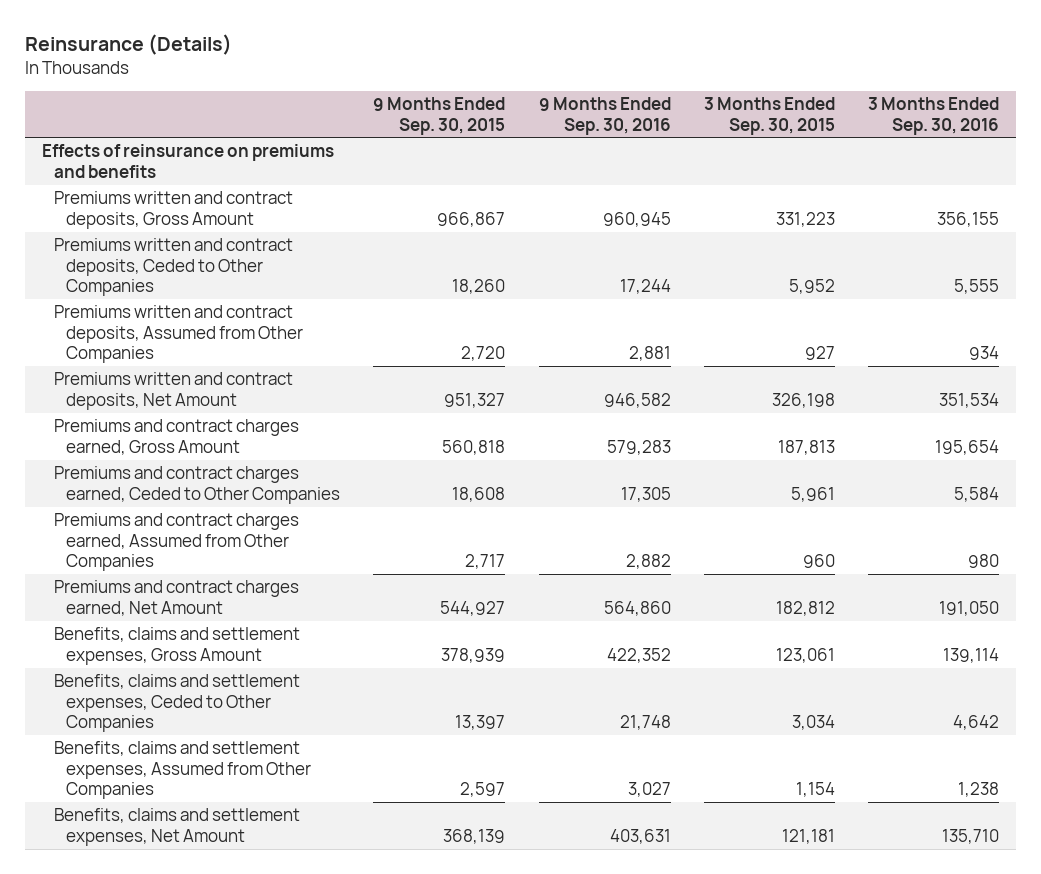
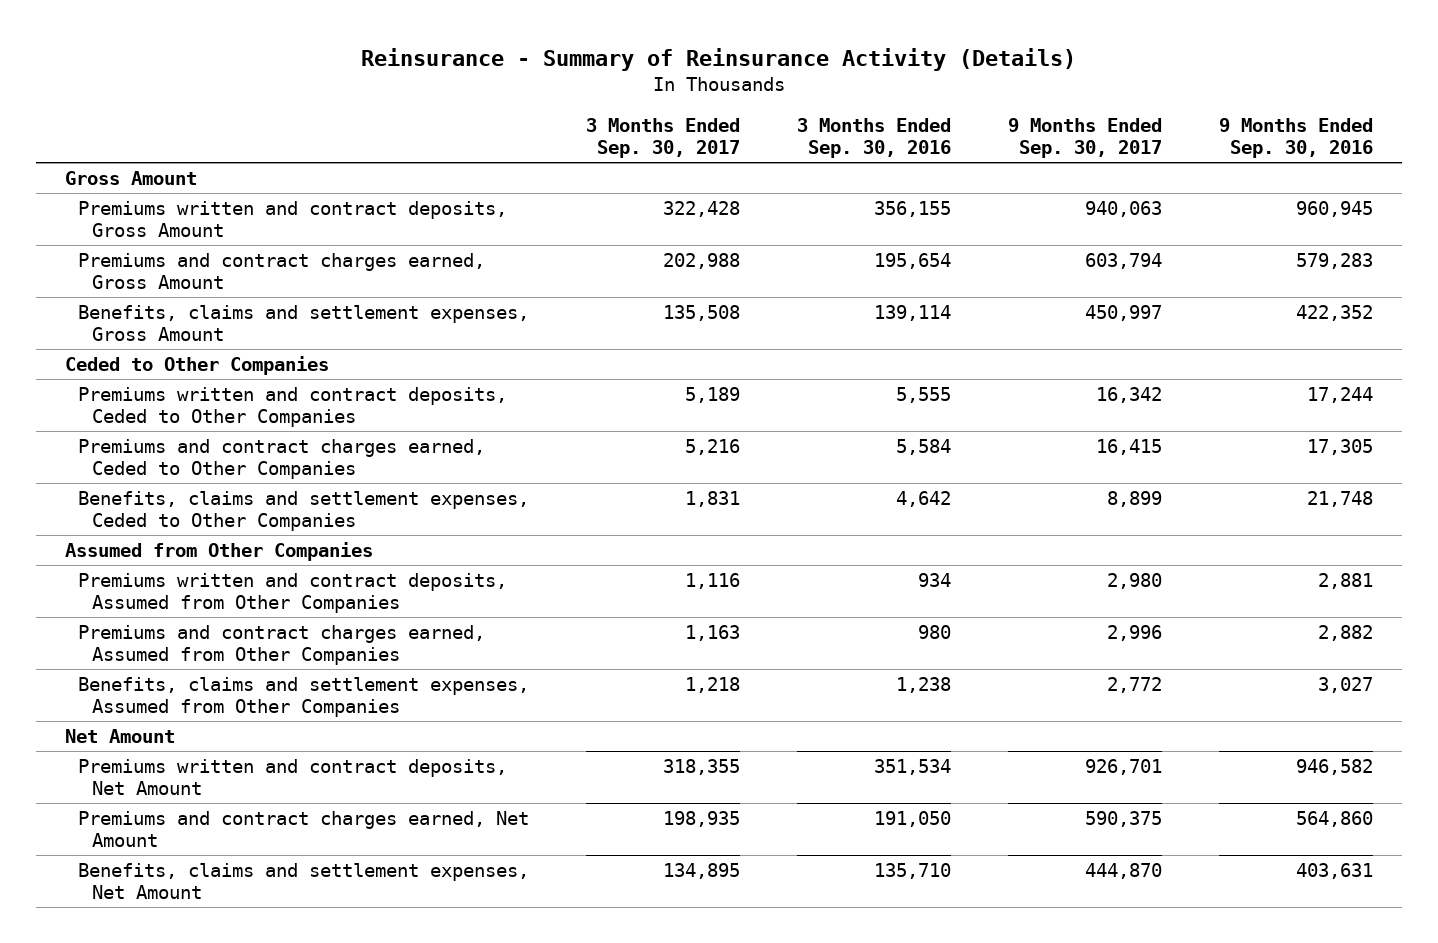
- Reinsurance (Details)
+ Reinsurance - Summary of Reinsurance Activity (Details)
- | 9 Months Ended Sep. 30, 2015 | 9 Months Ended Sep. 30, 2016 | 3 Months Ended Sep. 30, 2015 | 3 Months Ended Sep. 30, 2016
+ | 3 Months Ended Sep. 30, 2017 | 3 Months Ended Sep. 30, 2016 | 9 Months Ended Sep. 30, 2017 | 9 Months Ended Sep. 30, 2016
- Effects of reinsurance on premiums and benefits
+ Gross Amount
+ Ceded to Other Companies
moved down: Premiums written and contract deposits, Ceded to Other Companies | 5,189 | 5,555 | 16,342 | 17,244
moved down: Premiums and contract charges earned, Ceded to Other Companies | 5,216 | 5,584 | 16,415 | 17,305
+ Assumed from Other Companies
moved down: Premiums written and contract deposits, Assumed from Other Companies | 1,116 | 934 | 2,980 | 2,881
moved down: Premiums and contract charges earned, Assumed from Other Companies | 1,163 | 980 | 2,996 | 2,882
+ Net Amount
moved down: Premiums written and contract deposits, Net Amount | 318,355 | 351,534 | 926,701 | 946,582
moved down: Premiums and contract charges earned, Net Amount | 198,935 | 191,050 | 590,375 | 564,860

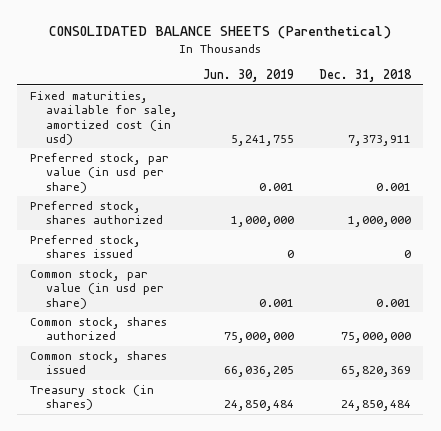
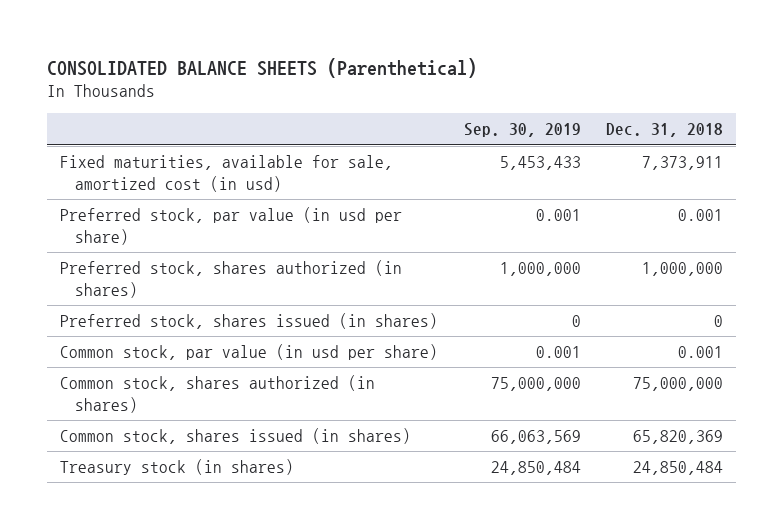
- | Jun. 30, 2019 | Dec. 31, 2018
+ | Sep. 30, 2019 | Dec. 31, 2018
- Preferred stock, shares authorized | 1,000,000 | 1,000,000
- Preferred stock, shares issued | 0 | 0
+ Preferred stock, shares authorized (in shares) | 1,000,000 | 1,000,000
+ Preferred stock, shares issued (in shares) | 0 | 0
- Common stock, shares authorized | 75,000,000 | 75,000,000
- Common stock, shares issued | 66,036,205 | 65,820,369
+ Common stock, shares authorized (in shares) | 75,000,000 | 75,000,000
+ Common stock, shares issued (in shares) | 66,063,569 | 65,820,369

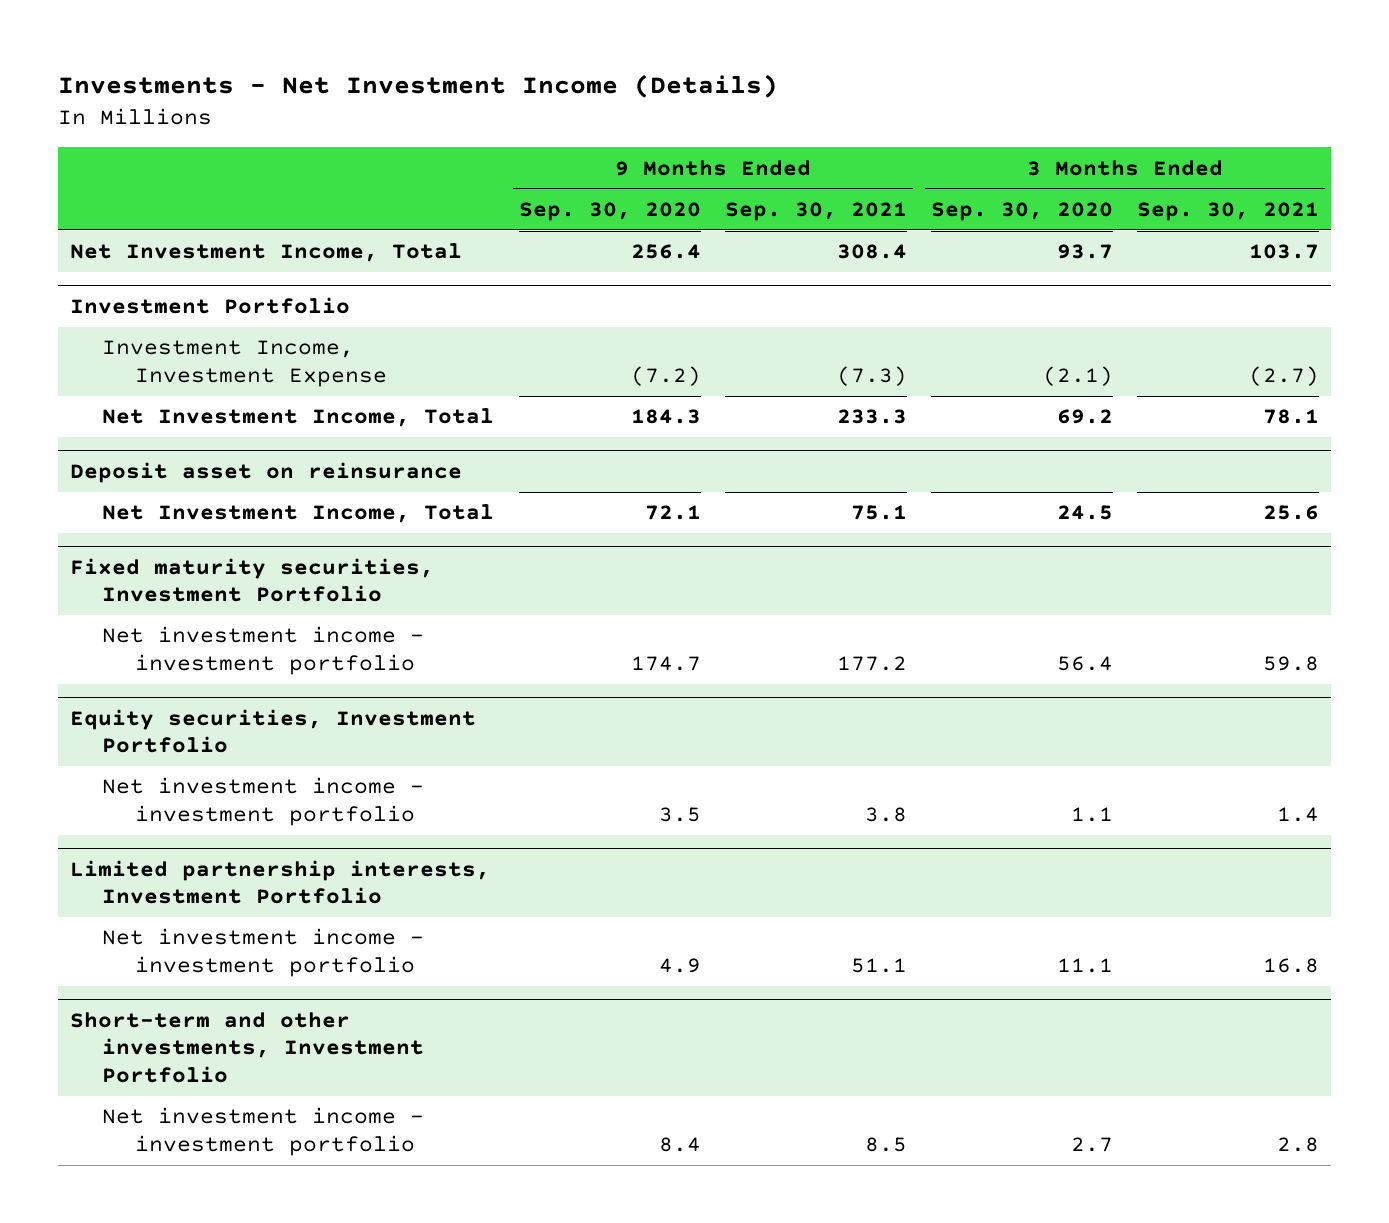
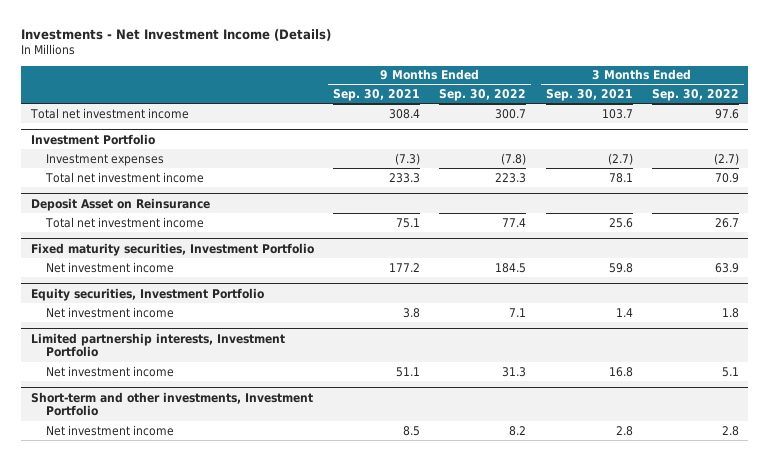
- | 9 Months Ended Sep. 30, 2020 | 9 Months Ended Sep. 30, 2021 | 3 Months Ended Sep. 30, 2020 | 3 Months Ended Sep. 30, 2021
+ | 9 Months Ended Sep. 30, 2021 | 9 Months Ended Sep. 30, 2022 | 3 Months Ended Sep. 30, 2021 | 3 Months Ended Sep. 30, 2022
- Net Investment Income, Total | 256.4 | 308.4 | 93.7 | 103.7
+ Total net investment income | 308.4 | 300.7 | 103.7 | 97.6
@ Investment Portfolio
- Investment Income, Investment Expense | (7.2) | (7.3) | (2.1) | (2.7)
- Net Investment Income, Total | 184.3 | 233.3 | 69.2 | 78.1
- Deposit asset on reinsurance
- Net Investment Income, Total | 72.1 | 75.1 | 24.5 | 25.6
@ Investment Portfolio
+ Investment expenses | (7.3) | (7.8) | (2.7) | (2.7)
+ Total net investment income | 233.3 | 223.3 | 78.1 | 70.9
+ Deposit Asset on Reinsurance
+ Total net investment income | 75.1 | 77.4 | 25.6 | 26.7
@ Fixed maturity securities, Investment Portfolio
- Net investment income - investment portfolio | 174.7 | 177.2 | 56.4 | 59.8
+ Net investment income | 177.2 | 184.5 | 59.8 | 63.9
@ Equity securities, Investment Portfolio
- Net investment income - investment portfolio | 3.5 | 3.8 | 1.1 | 1.4
+ Net investment income | 3.8 | 7.1 | 1.4 | 1.8
@ Limited partnership interests, Investment Portfolio
- Net investment income - investment portfolio | 4.9 | 51.1 | 11.1 | 16.8
+ Net investment income | 51.1 | 31.3 | 16.8 | 5.1
@ Short-term and other investments, Investment Portfolio
- Net investment income - investment portfolio | 8.4 | 8.5 | 2.7 | 2.8
+ Net investment income | 8.5 | 8.2 | 2.8 | 2.8

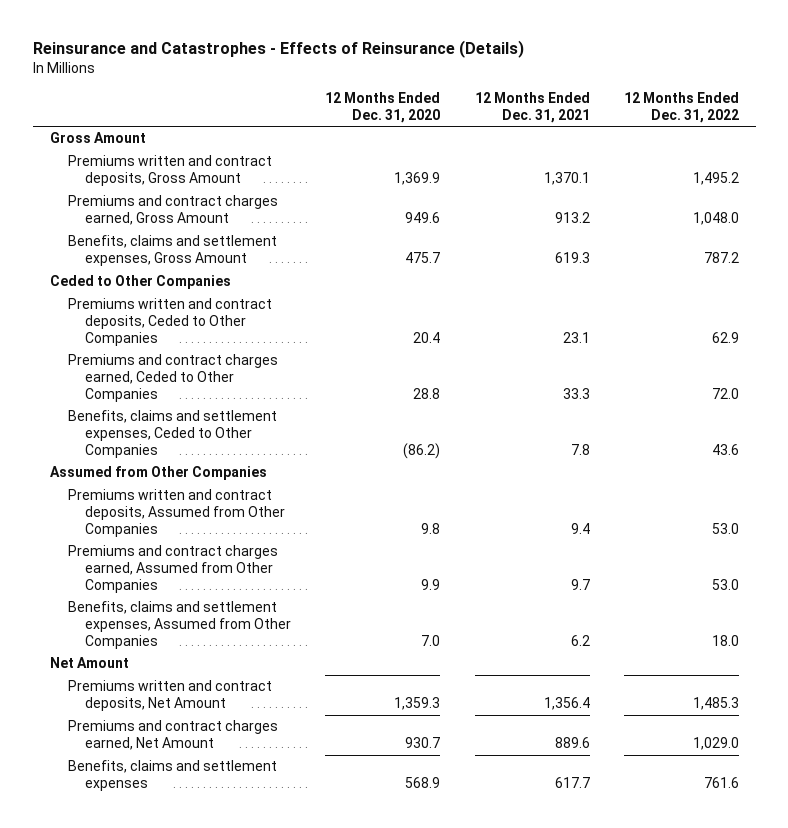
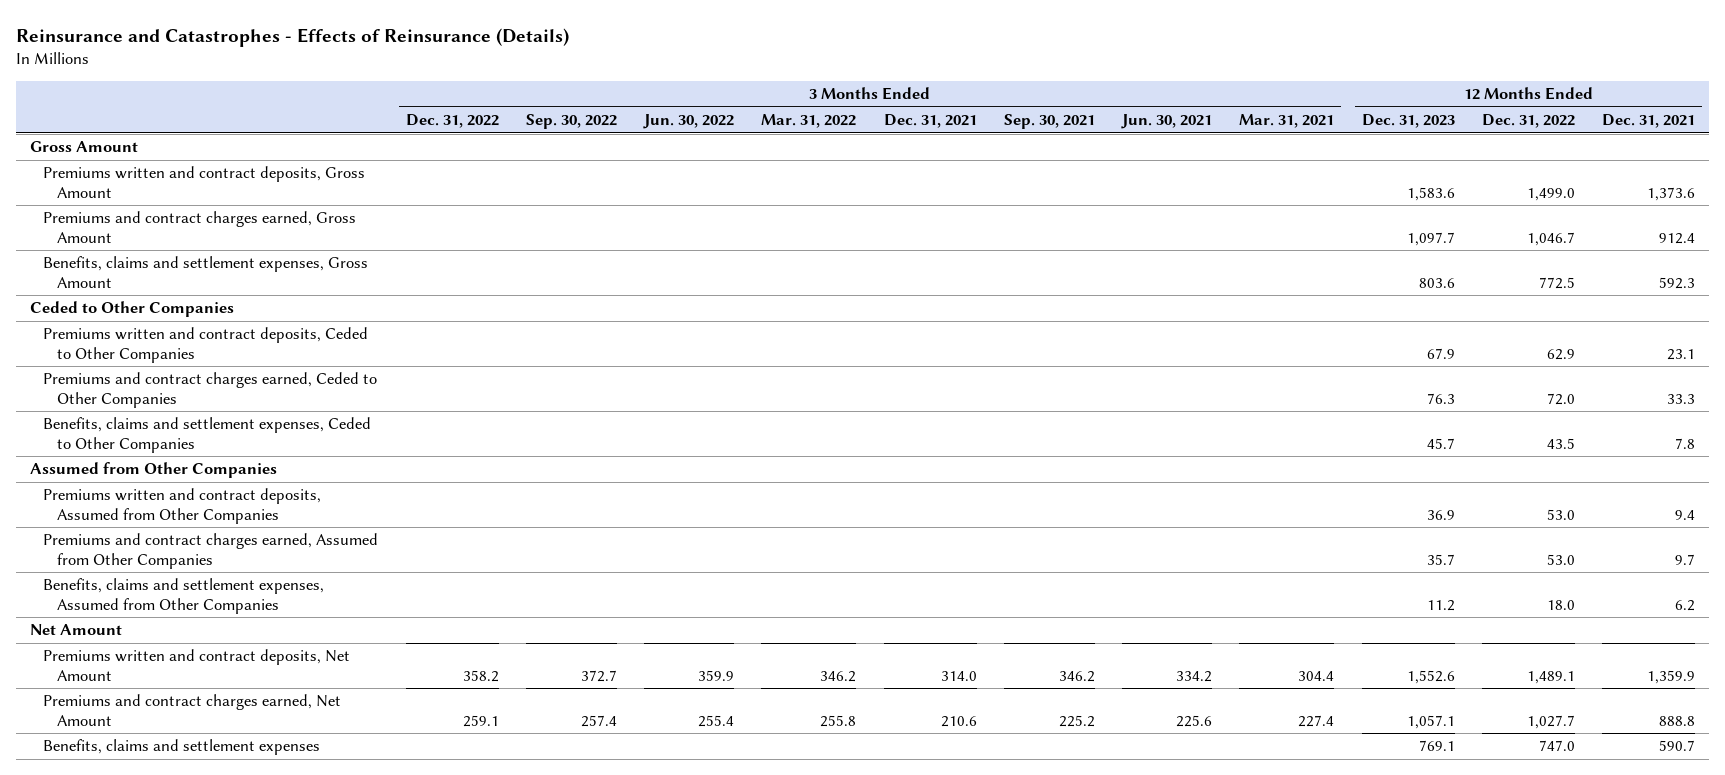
- | 12 Months Ended Dec. 31, 2020 | 12 Months Ended Dec. 31, 2021 | 12 Months Ended Dec. 31, 2022
+ | 3 Months Ended Dec. 31, 2022 | 3 Months Ended Sep. 30, 2022 | 3 Months Ended Jun. 30, 2022 | 3 Months Ended Mar. 31, 2022 | 3 Months Ended Dec. 31, 2021 | 3 Months Ended Sep. 30, 2021 | 3 Months Ended Jun. 30, 2021 | 3 Months Ended Mar. 31, 2021 | 12 Months Ended Dec. 31, 2023 | 12 Months Ended Dec. 31, 2022 | 12 Months Ended Dec. 31, 2021
- Premiums written and contract deposits, Gross Amount | 1,369.9 | 1,370.1 | 1,495.2
- Premiums and contract charges earned, Gross Amount | 949.6 | 913.2 | 1,048.0
- Benefits, claims and settlement expenses, Gross Amount | 475.7 | 619.3 | 787.2
+ Premiums written and contract deposits, Gross Amount | | | | | | | | | 1,583.6 | 1,499.0 | 1,373.6
+ Premiums and contract charges earned, Gross Amount | | | | | | | | | 1,097.7 | 1,046.7 | 912.4
+ Benefits, claims and settlement expenses, Gross Amount | | | | | | | | | 803.6 | 772.5 | 592.3
- Benefits, claims and settlement expenses, Ceded to Other Companies | (86.2) | 7.8 | 43.6
+ Benefits, claims and settlement expenses, Ceded to Other Companies | | | | | | | | | 45.7 | 43.5 | 7.8
- Premiums written and contract deposits, Net Amount | 1,359.3 | 1,356.4 | 1,485.3
- Premiums and contract charges earned, Net Amount | 930.7 | 889.6 | 1,029.0
- Benefits, claims and settlement expenses | 568.9 | 617.7 | 761.6
+ Premiums written and contract deposits, Net Amount | 358.2 | 372.7 | 359.9 | 346.2 | 314.0 | 346.2 | 334.2 | 304.4 | 1,552.6 | 1,489.1 | 1,359.9
+ Premiums and contract charges earned, Net Amount | 259.1 | 257.4 | 255.4 | 255.8 | 210.6 | 225.2 | 225.6 | 227.4 | 1,057.1 | 1,027.7 | 888.8
+ Benefits, claims and settlement expenses | | | | | | | | | 769.1 | 747.0 | 590.7

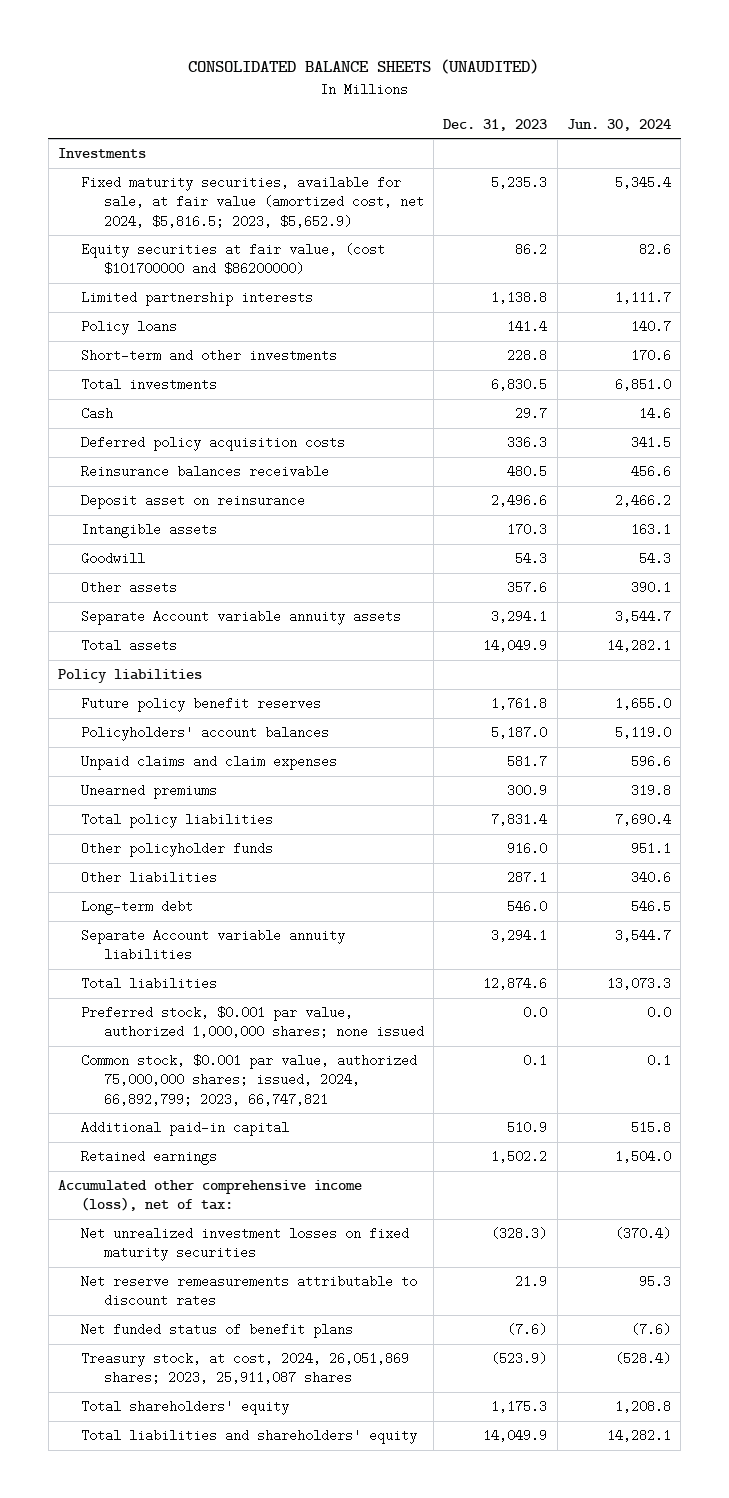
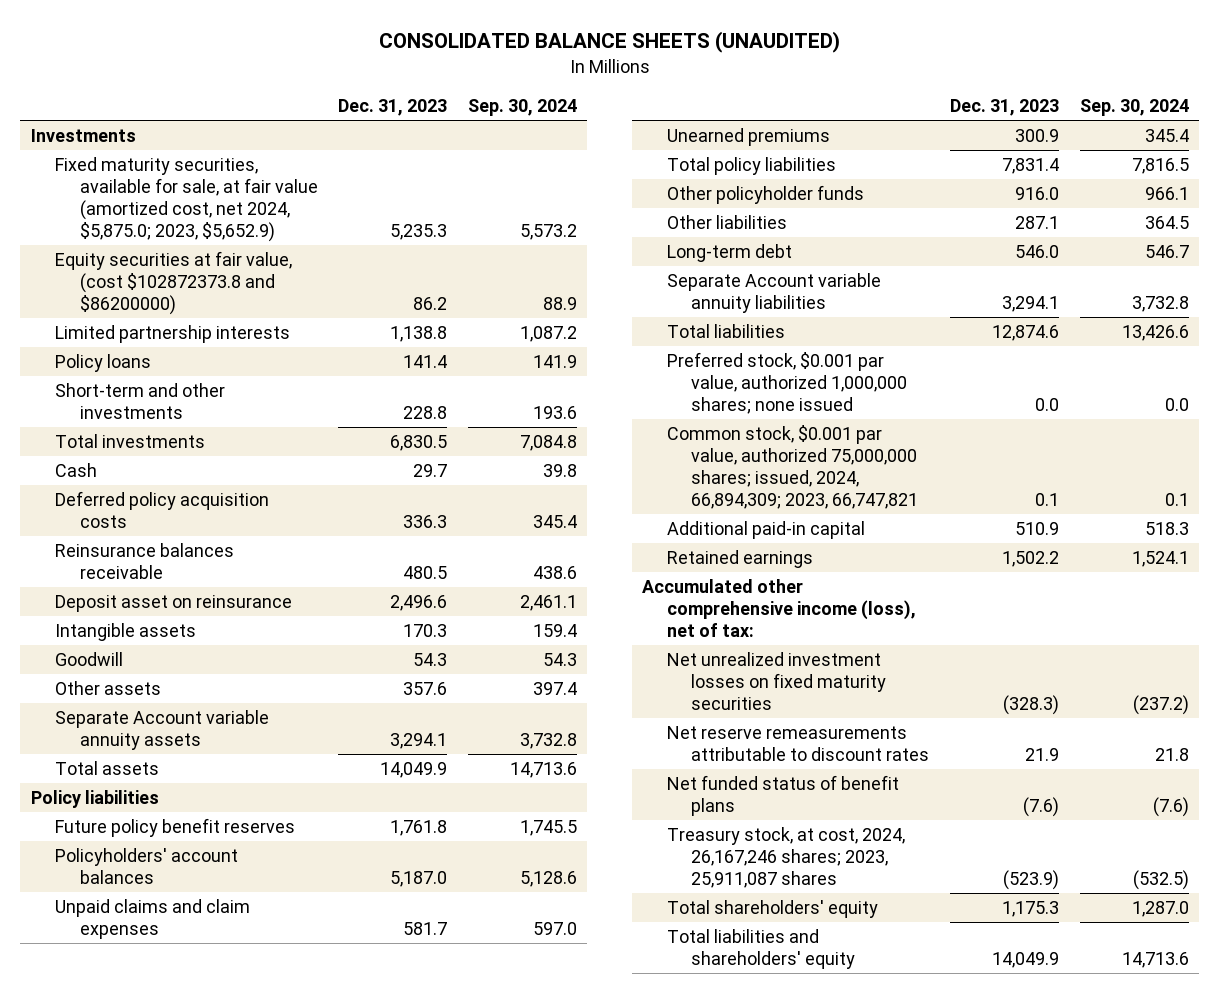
- | Dec. 31, 2023 | Jun. 30, 2024
+ | Dec. 31, 2023 | Sep. 30, 2024
- Fixed maturity securities, available for sale, at fair value (amortized cost, net 2024, $5,816.5; 2023, $5,652.9) | 5,235.3 | 5,345.4
- Equity securities at fair value, (cost $101700000 and $86200000) | 86.2 | 82.6
+ Fixed maturity securities, available for sale, at fair value (amortized cost, net 2024, $5,875.0; 2023, $5,652.9) | 5,235.3 | 5,573.2
+ Equity securities at fair value, (cost $102872373.8 and $86200000) | 86.2 | 88.9
- Common stock, $0.001 par value, authorized 75,000,000 shares; issued, 2024, 66,892,799; 2023, 66,747,821 | 0.1 | 0.1
+ Common stock, $0.001 par value, authorized 75,000,000 shares; issued, 2024, 66,894,309; 2023, 66,747,821 | 0.1 | 0.1
- Treasury stock, at cost, 2024, 26,051,869 shares; 2023, 25,911,087 shares | (523.9) | (528.4)
+ Treasury stock, at cost, 2024, 26,167,246 shares; 2023, 25,911,087 shares | (523.9) | (532.5)

